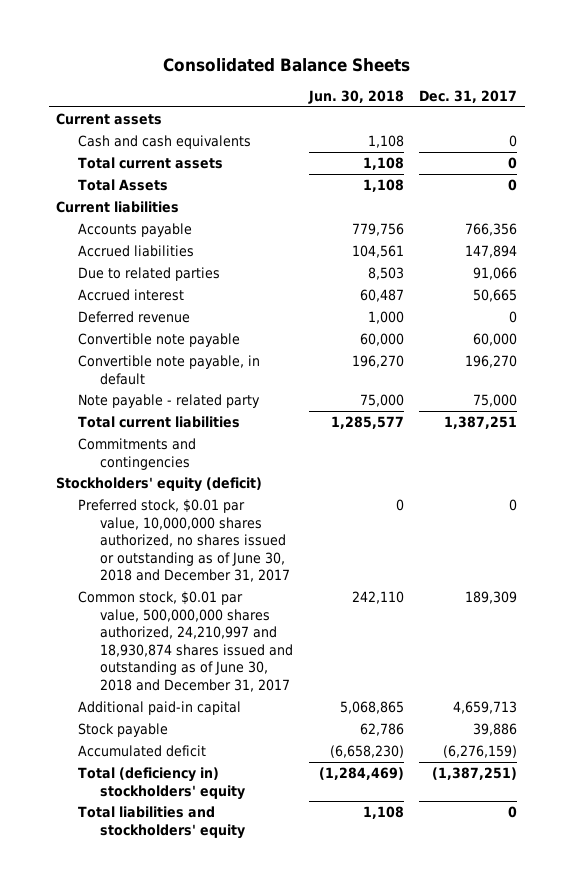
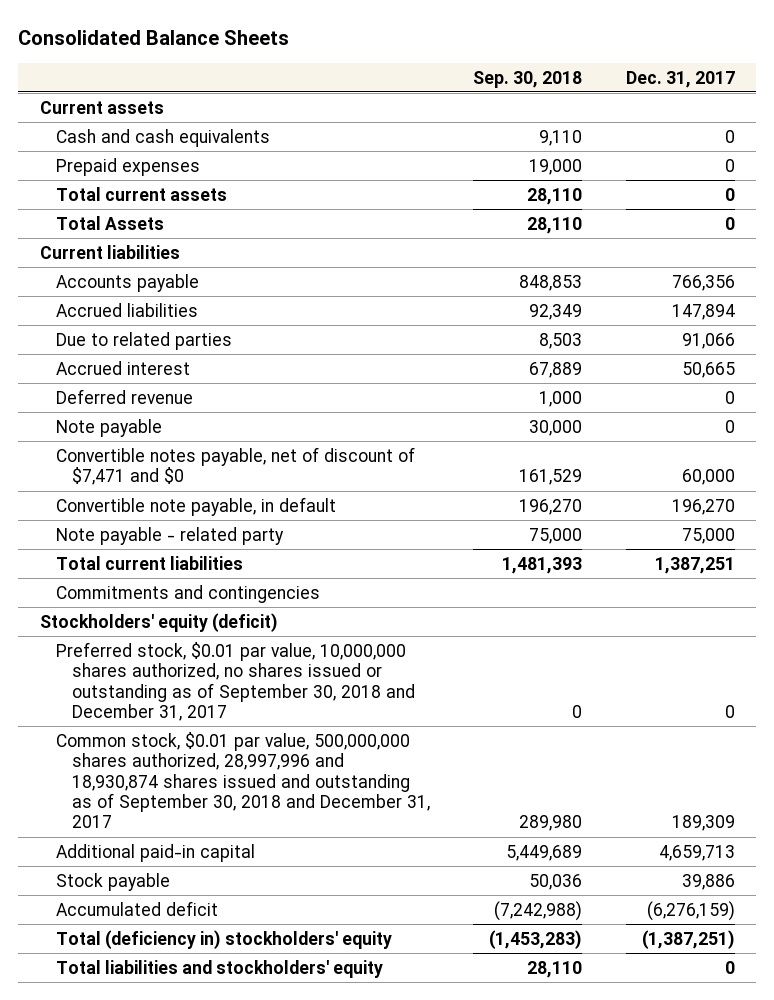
- | Jun. 30, 2018 | Dec. 31, 2017
+ | Sep. 30, 2018 | Dec. 31, 2017
+ Prepaid expenses | 19,000 | 0
- Convertible note payable | 60,000 | 60,000
+ Note payable | 30,000 | 0
+ Convertible notes payable, net of discount of $7,471 and $0 | 161,529 | 60,000
- Preferred stock, $0.01 par value, 10,000,000 shares authorized, no shares issued or outstanding as of June 30, 2018 and December 31, 2017 | 0 | 0
- Common stock, $0.01 par value, 500,000,000 shares authorized, 24,210,997 and 18,930,874 shares issued and outstanding as of June 30, 2018 and December 31, 2017 | 242,110 | 189,309
+ Preferred stock, $0.01 par value, 10,000,000 shares authorized, no shares issued or outstanding as of September 30, 2018 and December 31, 2017 | 0 | 0
+ Common stock, $0.01 par value, 500,000,000 shares authorized, 28,997,996 and 18,930,874 shares issued and outstanding as of September 30, 2018 and December 31, 2017 | 289,980 | 189,309

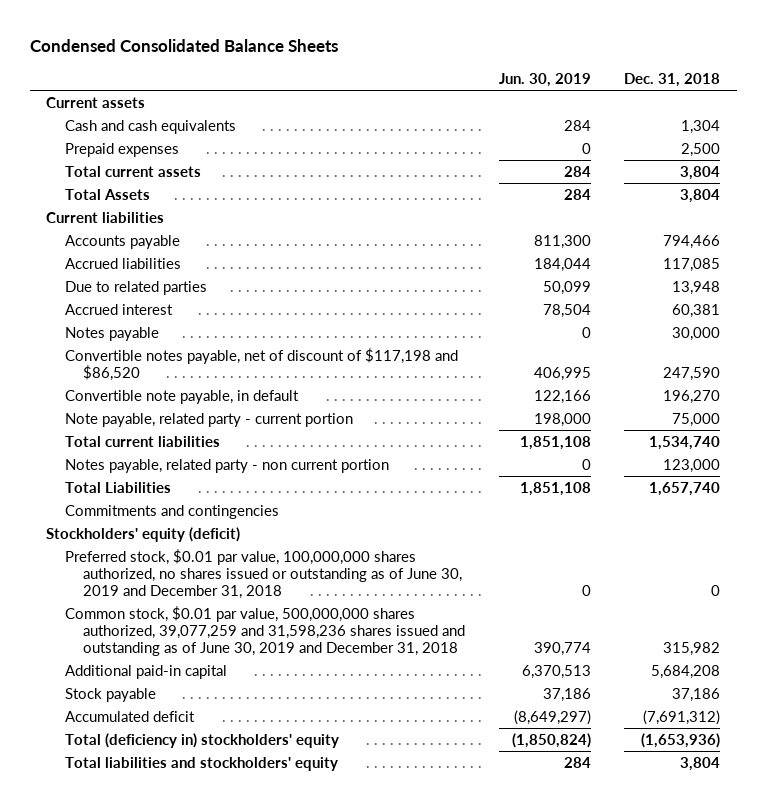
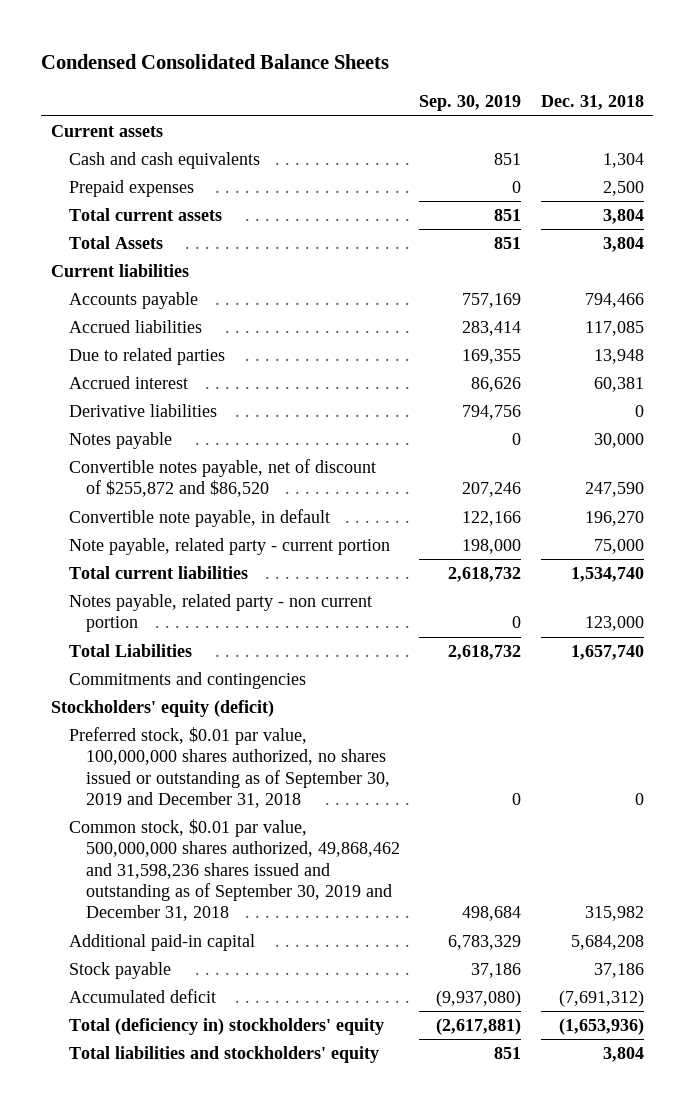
- | Jun. 30, 2019 | Dec. 31, 2018
+ | Sep. 30, 2019 | Dec. 31, 2018
+ Derivative liabilities | 794,756 | 0
- Convertible notes payable, net of discount of $117,198 and $86,520 | 406,995 | 247,590
+ Convertible notes payable, net of discount of $255,872 and $86,520 | 207,246 | 247,590
- Preferred stock, $0.01 par value, 100,000,000 shares authorized, no shares issued or outstanding as of June 30, 2019 and December 31, 2018 | 0 | 0
- Common stock, $0.01 par value, 500,000,000 shares authorized, 39,077,259 and 31,598,236 shares issued and outstanding as of June 30, 2019 and December 31, 2018 | 390,774 | 315,982
+ Preferred stock, $0.01 par value, 100,000,000 shares authorized, no shares issued or outstanding as of September 30, 2019 and December 31, 2018 | 0 | 0
+ Common stock, $0.01 par value, 500,000,000 shares authorized, 49,868,462 and 31,598,236 shares issued and outstanding as of September 30, 2019 and December 31, 2018 | 498,684 | 315,982

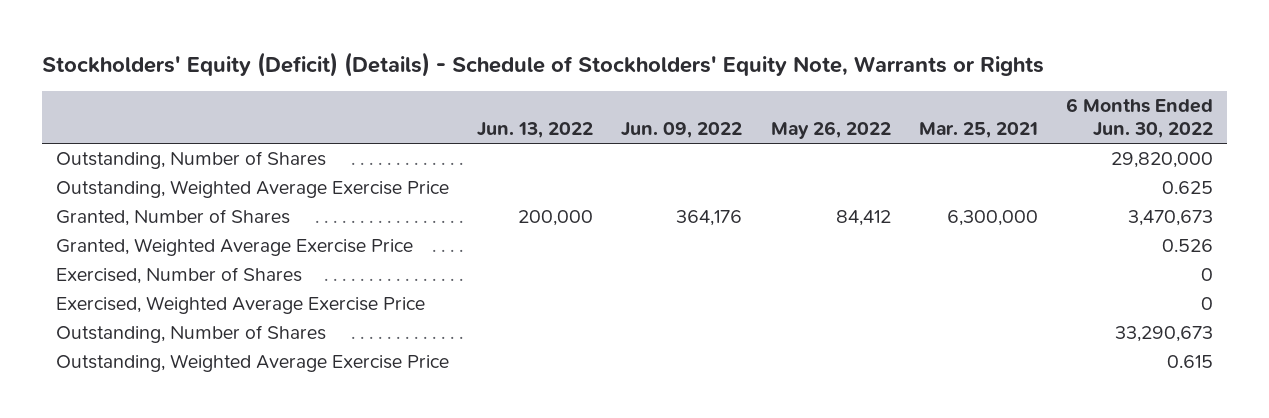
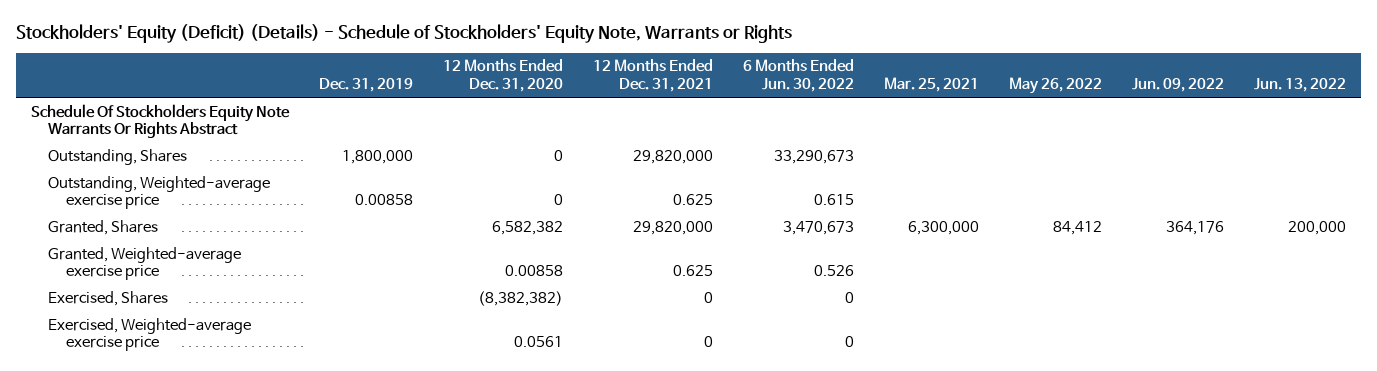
- | Jun. 13, 2022 | Jun. 09, 2022 | May 26, 2022 | Mar. 25, 2021 | 6 Months Ended Jun. 30, 2022
+ | Dec. 31, 2019 | 12 Months Ended Dec. 31, 2020 | 12 Months Ended Dec. 31, 2021 | 6 Months Ended Jun. 30, 2022 | Mar. 25, 2021 | May 26, 2022 | Jun. 09, 2022 | Jun. 13, 2022
- Outstanding, Number of Shares | | | | | 29,820,000
- Outstanding, Weighted Average Exercise Price | | | | | 0.625
- Granted, Number of Shares | 200,000 | 364,176 | 84,412 | 6,300,000 | 3,470,673
- Granted, Weighted Average Exercise Price | | | | | 0.526
- Exercised, Number of Shares | | | | | 0
- Exercised, Weighted Average Exercise Price | | | | | 0
- Outstanding, Number of Shares | | | | | 33,290,673
- Outstanding, Weighted Average Exercise Price | | | | | 0.615
+ Schedule Of Stockholders Equity Note Warrants Or Rights Abstract
+ Outstanding, Shares | 1,800,000 | 0 | 29,820,000 | 33,290,673 | | | |
+ Outstanding, Weighted-average exercise price | 0.00858 | 0 | 0.625 | 0.615 | | | |
+ Granted, Shares | | 6,582,382 | 29,820,000 | 3,470,673 | 6,300,000 | 84,412 | 364,176 | 200,000
+ Granted, Weighted-average exercise price | | 0.00858 | 0.625 | 0.526 | | | |
+ Exercised, Shares | | (8,382,382) | 0 | 0 | | | |
+ Exercised, Weighted-average exercise price | | 0.0561 | 0 | 0 | | | |

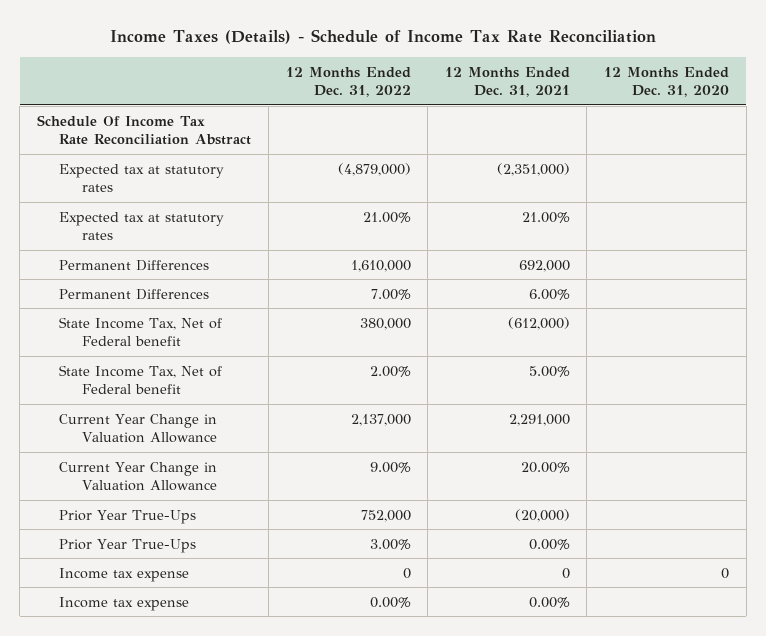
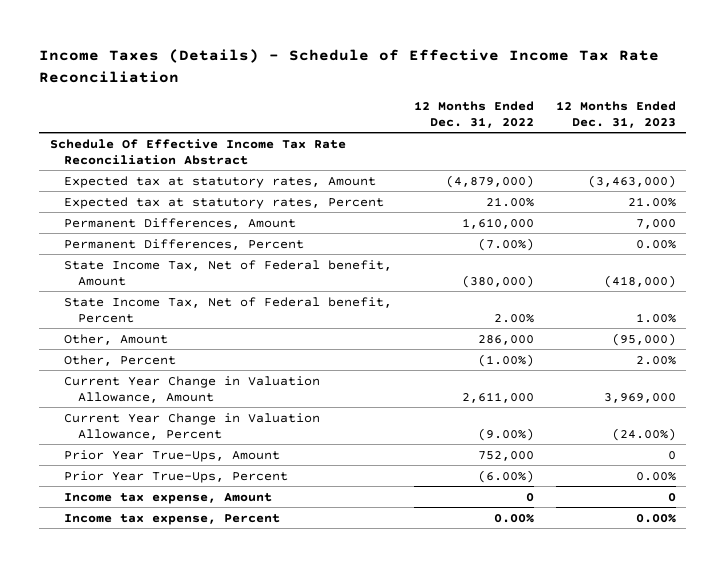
- Income Taxes (Details) - Schedule of Income Tax Rate Reconciliation
+ Income Taxes (Details) - Schedule of Effective Income Tax Rate Reconciliation
- | 12 Months Ended Dec. 31, 2022 | 12 Months Ended Dec. 31, 2021 | 12 Months Ended Dec. 31, 2020
+ | 12 Months Ended Dec. 31, 2022 | 12 Months Ended Dec. 31, 2023
- Schedule Of Income Tax Rate Reconciliation Abstract
- Expected tax at statutory rates | (4,879,000) | (2,351,000) |
- Expected tax at statutory rates | 21.00% | 21.00% |
- Permanent Differences | 1,610,000 | 692,000 |
- Permanent Differences | 7.00% | 6.00% |
- State Income Tax, Net of Federal benefit | 380,000 | (612,000) |
- State Income Tax, Net of Federal benefit | 2.00% | 5.00% |
- Current Year Change in Valuation Allowance | 2,137,000 | 2,291,000 |
- Current Year Change in Valuation Allowance | 9.00% | 20.00% |
- Prior Year True-Ups | 752,000 | (20,000) |
- Prior Year True-Ups | 3.00% | 0.00% |
- Income tax expense | 0 | 0 | 0
- Income tax expense | 0.00% | 0.00% |
+ Schedule Of Effective Income Tax Rate Reconciliation Abstract
+ Expected tax at statutory rates, Amount | (4,879,000) | (3,463,000)
+ Expected tax at statutory rates, Percent | 21.00% | 21.00%
+ Permanent Differences, Amount | 1,610,000 | 7,000
+ Permanent Differences, Percent | (7.00%) | 0.00%
+ State Income Tax, Net of Federal benefit, Amount | (380,000) | (418,000)
+ State Income Tax, Net of Federal benefit, Percent | 2.00% | 1.00%
+ Other, Amount | 286,000 | (95,000)
+ Other, Percent | (1.00%) | 2.00%
+ Current Year Change in Valuation Allowance, Amount | 2,611,000 | 3,969,000
+ Current Year Change in Valuation Allowance, Percent | (9.00%) | (24.00%)
+ Prior Year True-Ups, Amount | 752,000 | 0
+ Prior Year True-Ups, Percent | (6.00%) | 0.00%
+ Income tax expense, Amount | 0 | 0
+ Income tax expense, Percent | 0.00% | 0.00%

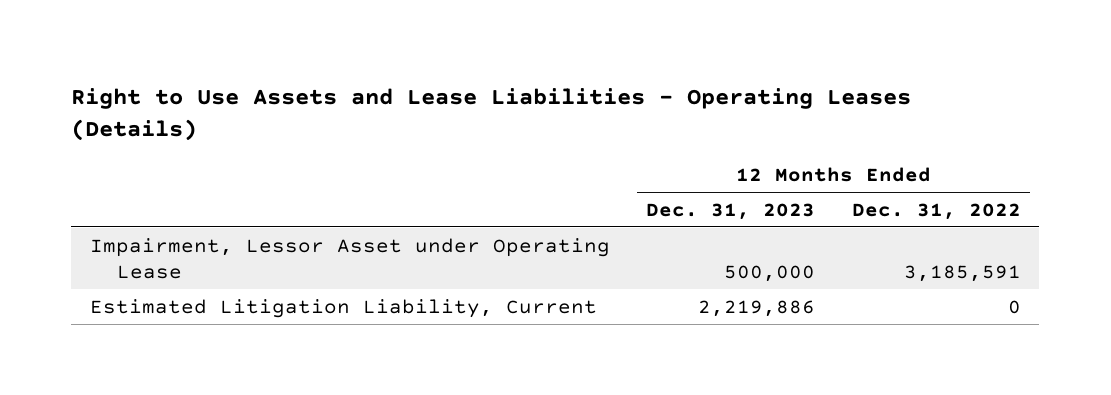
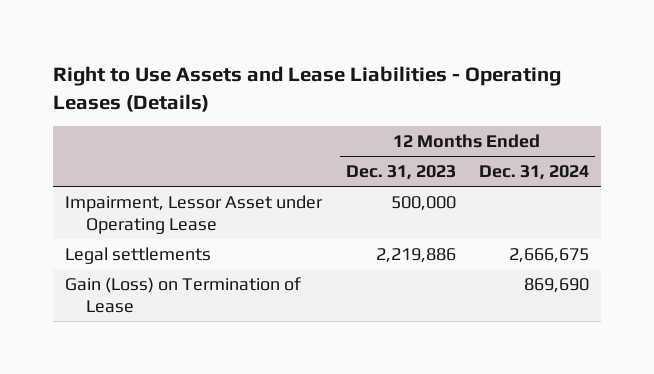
- | 12 Months Ended Dec. 31, 2023 | 12 Months Ended Dec. 31, 2022
+ | 12 Months Ended Dec. 31, 2023 | 12 Months Ended Dec. 31, 2024
- Estimated Litigation Liability, Current | 2,219,886 | 0
+ Legal settlements | 2,219,886 | 2,666,675
+ Gain (Loss) on Termination of Lease | | 869,690

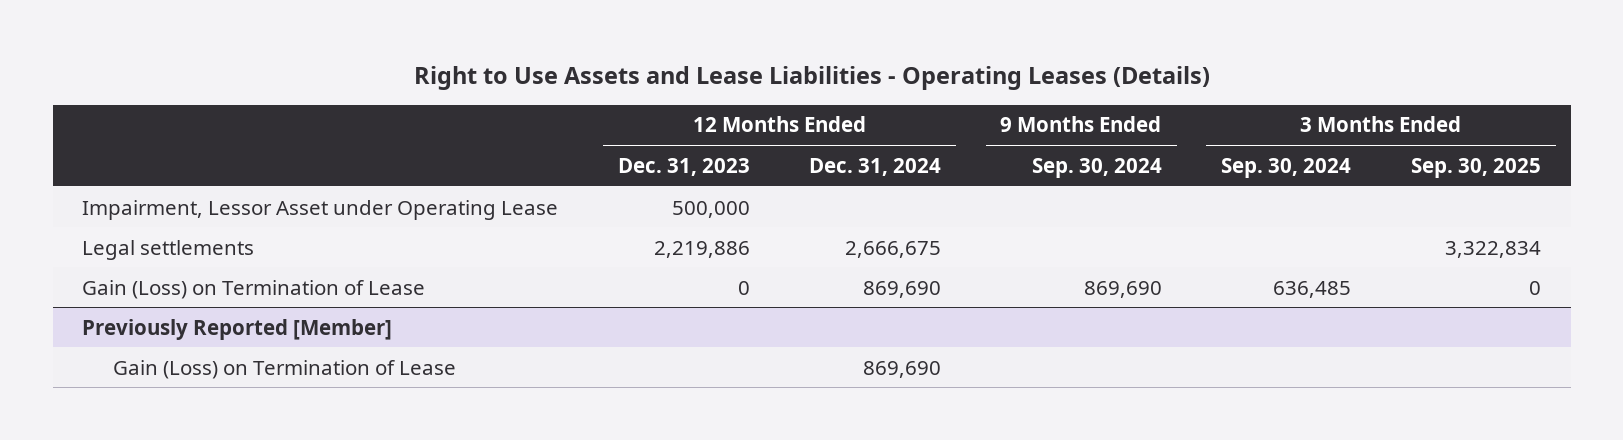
- | 12 Months Ended Dec. 31, 2023 | 12 Months Ended Dec. 31, 2024
+ | 12 Months Ended Dec. 31, 2023 | 12 Months Ended Dec. 31, 2024 | 9 Months Ended Sep. 30, 2024 | 3 Months Ended Sep. 30, 2024 | 3 Months Ended Sep. 30, 2025
+ Gain (Loss) on Termination of Lease | 0 | 869,690 | 869,690 | 636,485 | 0
+ Previously Reported [Member]

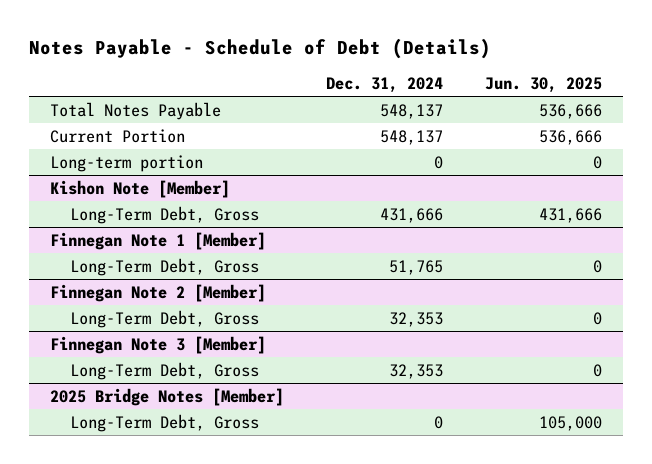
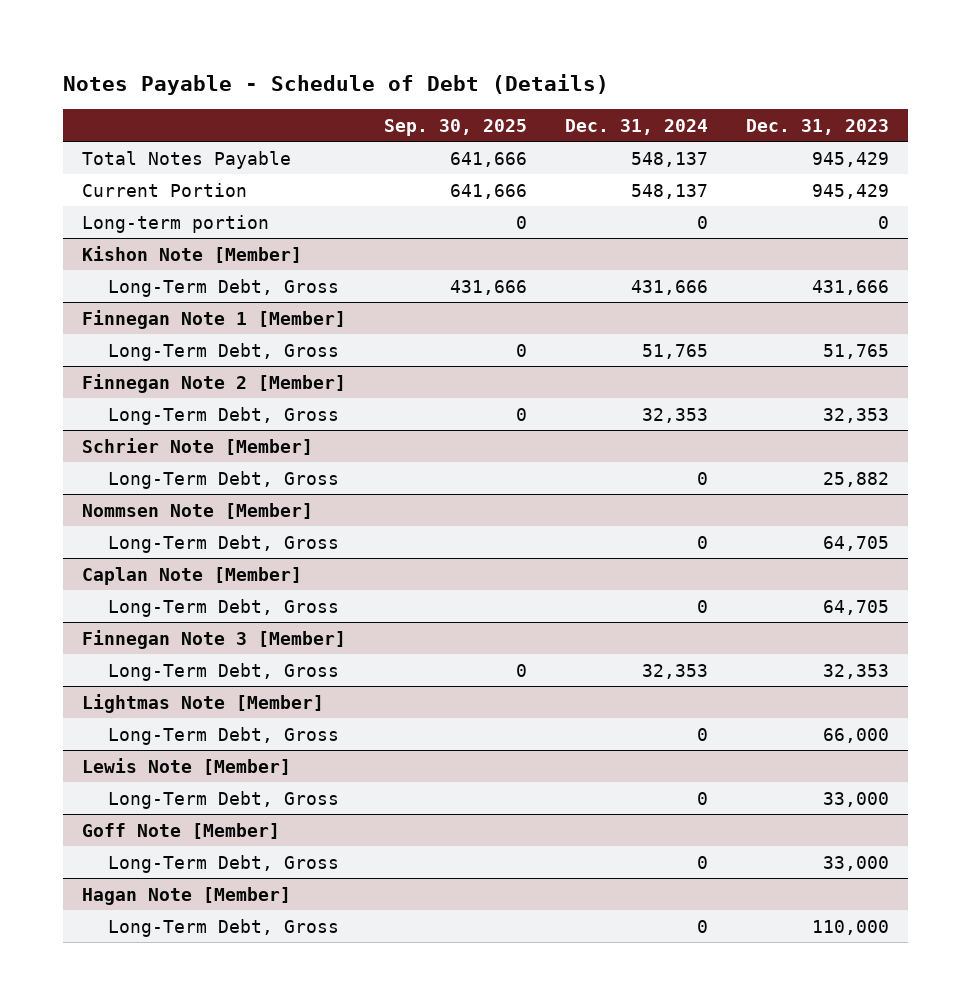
- | Dec. 31, 2024 | Jun. 30, 2025
+ | Sep. 30, 2025 | Dec. 31, 2024 | Dec. 31, 2023
+ Schrier Note [Member]
+ Long-Term Debt, Gross | | 0 | 25,882
+ Nommsen Note [Member]
+ Long-Term Debt, Gross | | 0 | 64,705
+ Caplan Note [Member]
+ Long-Term Debt, Gross | | 0 | 64,705
- 2025 Bridge Notes [Member]
+ Lightmas Note [Member]
+ Lewis Note [Member]
+ Long-Term Debt, Gross | | 0 | 33,000
+ Goff Note [Member]
+ Long-Term Debt, Gross | | 0 | 33,000
+ Hagan Note [Member]
+ Long-Term Debt, Gross | | 0 | 110,000

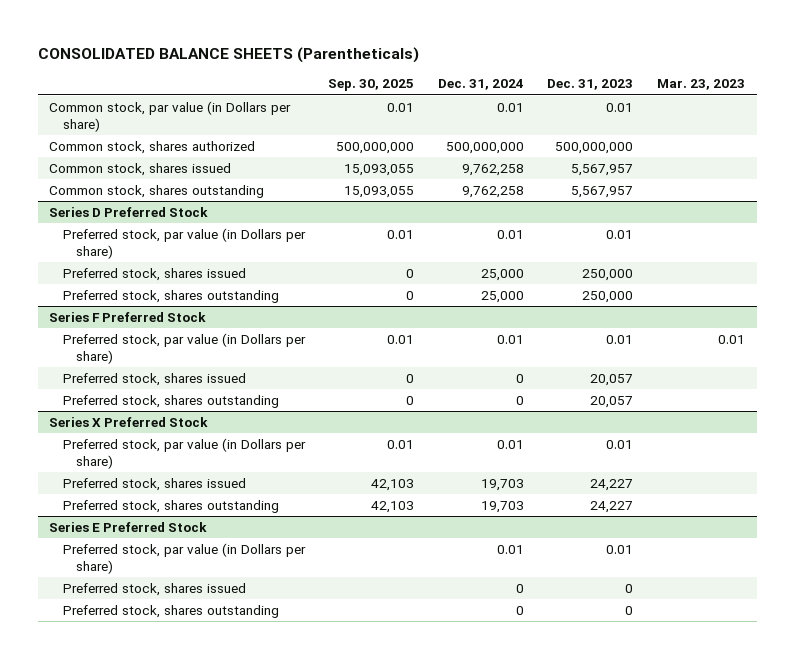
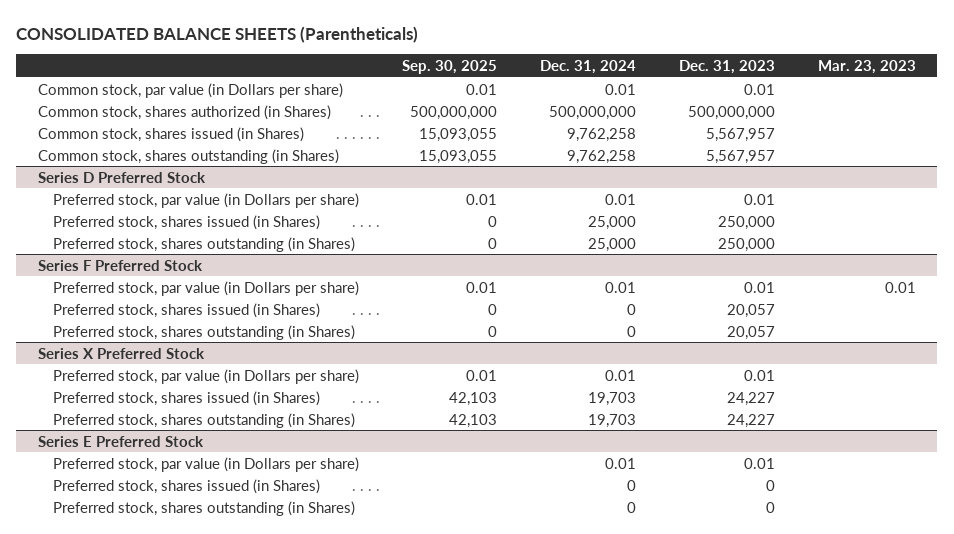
- Common stock, shares authorized | 500,000,000 | 500,000,000 | 500,000,000 |
- Common stock, shares issued | 15,093,055 | 9,762,258 | 5,567,957 |
- Common stock, shares outstanding | 15,093,055 | 9,762,258 | 5,567,957 |
+ Common stock, shares authorized (in Shares) | 500,000,000 | 500,000,000 | 500,000,000 |
+ Common stock, shares issued (in Shares) | 15,093,055 | 9,762,258 | 5,567,957 |
+ Common stock, shares outstanding (in Shares) | 15,093,055 | 9,762,258 | 5,567,957 |
@ Series D Preferred Stock
- Preferred stock, shares issued | 0 | 25,000 | 250,000 |
- Preferred stock, shares outstanding | 0 | 25,000 | 250,000 |
+ Preferred stock, shares issued (in Shares) | 0 | 25,000 | 250,000 |
+ Preferred stock, shares outstanding (in Shares) | 0 | 25,000 | 250,000 |
@ Series F Preferred Stock
- Preferred stock, shares issued | 0 | 0 | 20,057 |
- Preferred stock, shares outstanding | 0 | 0 | 20,057 |
+ Preferred stock, shares issued (in Shares) | 0 | 0 | 20,057 |
+ Preferred stock, shares outstanding (in Shares) | 0 | 0 | 20,057 |
@ Series X Preferred Stock
- Preferred stock, shares issued | 42,103 | 19,703 | 24,227 |
- Preferred stock, shares outstanding | 42,103 | 19,703 | 24,227 |
+ Preferred stock, shares issued (in Shares) | 42,103 | 19,703 | 24,227 |
+ Preferred stock, shares outstanding (in Shares) | 42,103 | 19,703 | 24,227 |
@ Series E Preferred Stock
- Preferred stock, shares issued | | 0 | 0 |
- Preferred stock, shares outstanding | | 0 | 0 |
+ Preferred stock, shares issued (in Shares) | | 0 | 0 |
+ Preferred stock, shares outstanding (in Shares) | | 0 | 0 |

